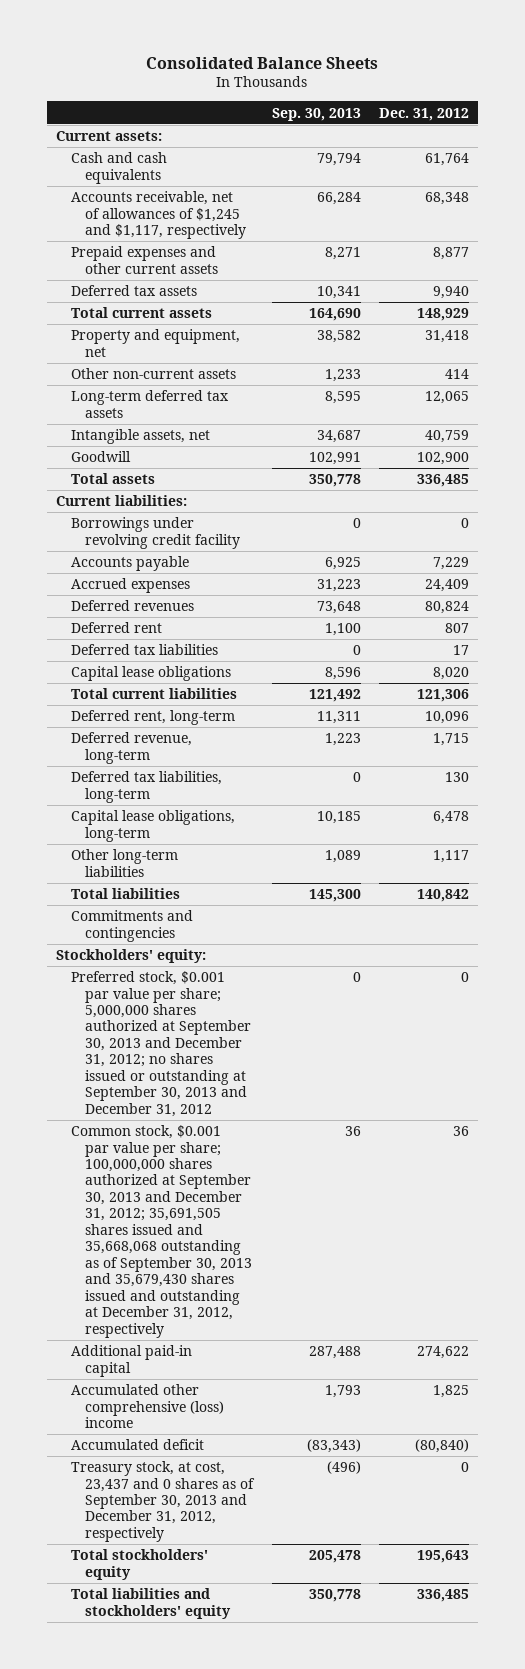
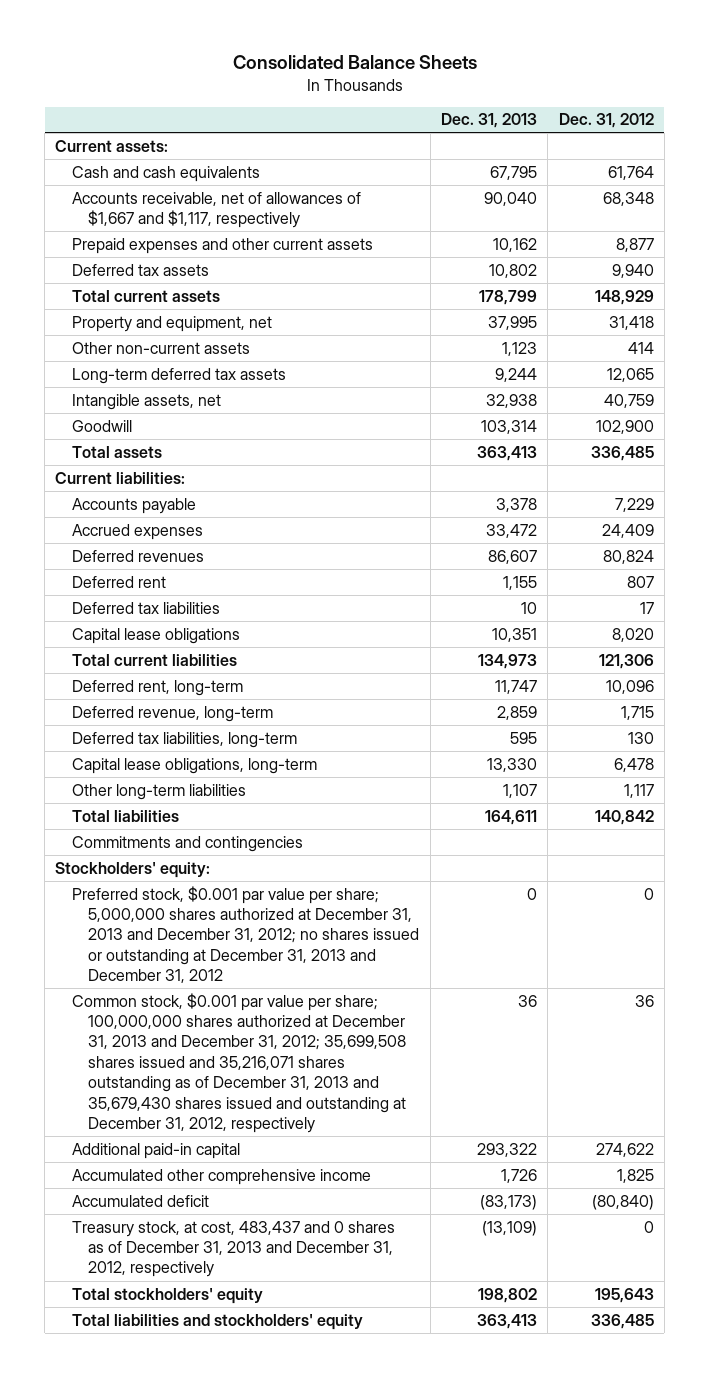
- | Sep. 30, 2013 | Dec. 31, 2012
+ | Dec. 31, 2013 | Dec. 31, 2012
- Accounts receivable, net of allowances of $1,245 and $1,117, respectively | 66,284 | 68,348
+ Accounts receivable, net of allowances of $1,667 and $1,117, respectively | 90,040 | 68,348
- Borrowings under revolving credit facility | 0 | 0
- Preferred stock, $0.001 par value per share; 5,000,000 shares authorized at September 30, 2013 and December 31, 2012; no shares issued or outstanding at September 30, 2013 and December 31, 2012 | 0 | 0
- Common stock, $0.001 par value per share; 100,000,000 shares authorized at September 30, 2013 and December 31, 2012; 35,691,505 shares issued and 35,668,068 outstanding as of September 30, 2013 and 35,679,430 shares issued and outstanding at December 31, 2012, respectively | 36 | 36
+ Preferred stock, $0.001 par value per share; 5,000,000 shares authorized at December 31, 2013 and December 31, 2012; no shares issued or outstanding at December 31, 2013 and December 31, 2012 | 0 | 0
+ Common stock, $0.001 par value per share; 100,000,000 shares authorized at December 31, 2013 and December 31, 2012; 35,699,508 shares issued and 35,216,071 shares outstanding as of December 31, 2013 and 35,679,430 shares issued and outstanding at December 31, 2012, respectively | 36 | 36
- Accumulated other comprehensive (loss) income | 1,793 | 1,825
+ Accumulated other comprehensive income | 1,726 | 1,825
- Treasury stock, at cost, 23,437 and 0 shares as of September 30, 2013 and December 31, 2012, respectively | (496) | 0
+ Treasury stock, at cost, 483,437 and 0 shares as of December 31, 2013 and December 31, 2012, respectively | (13,109) | 0

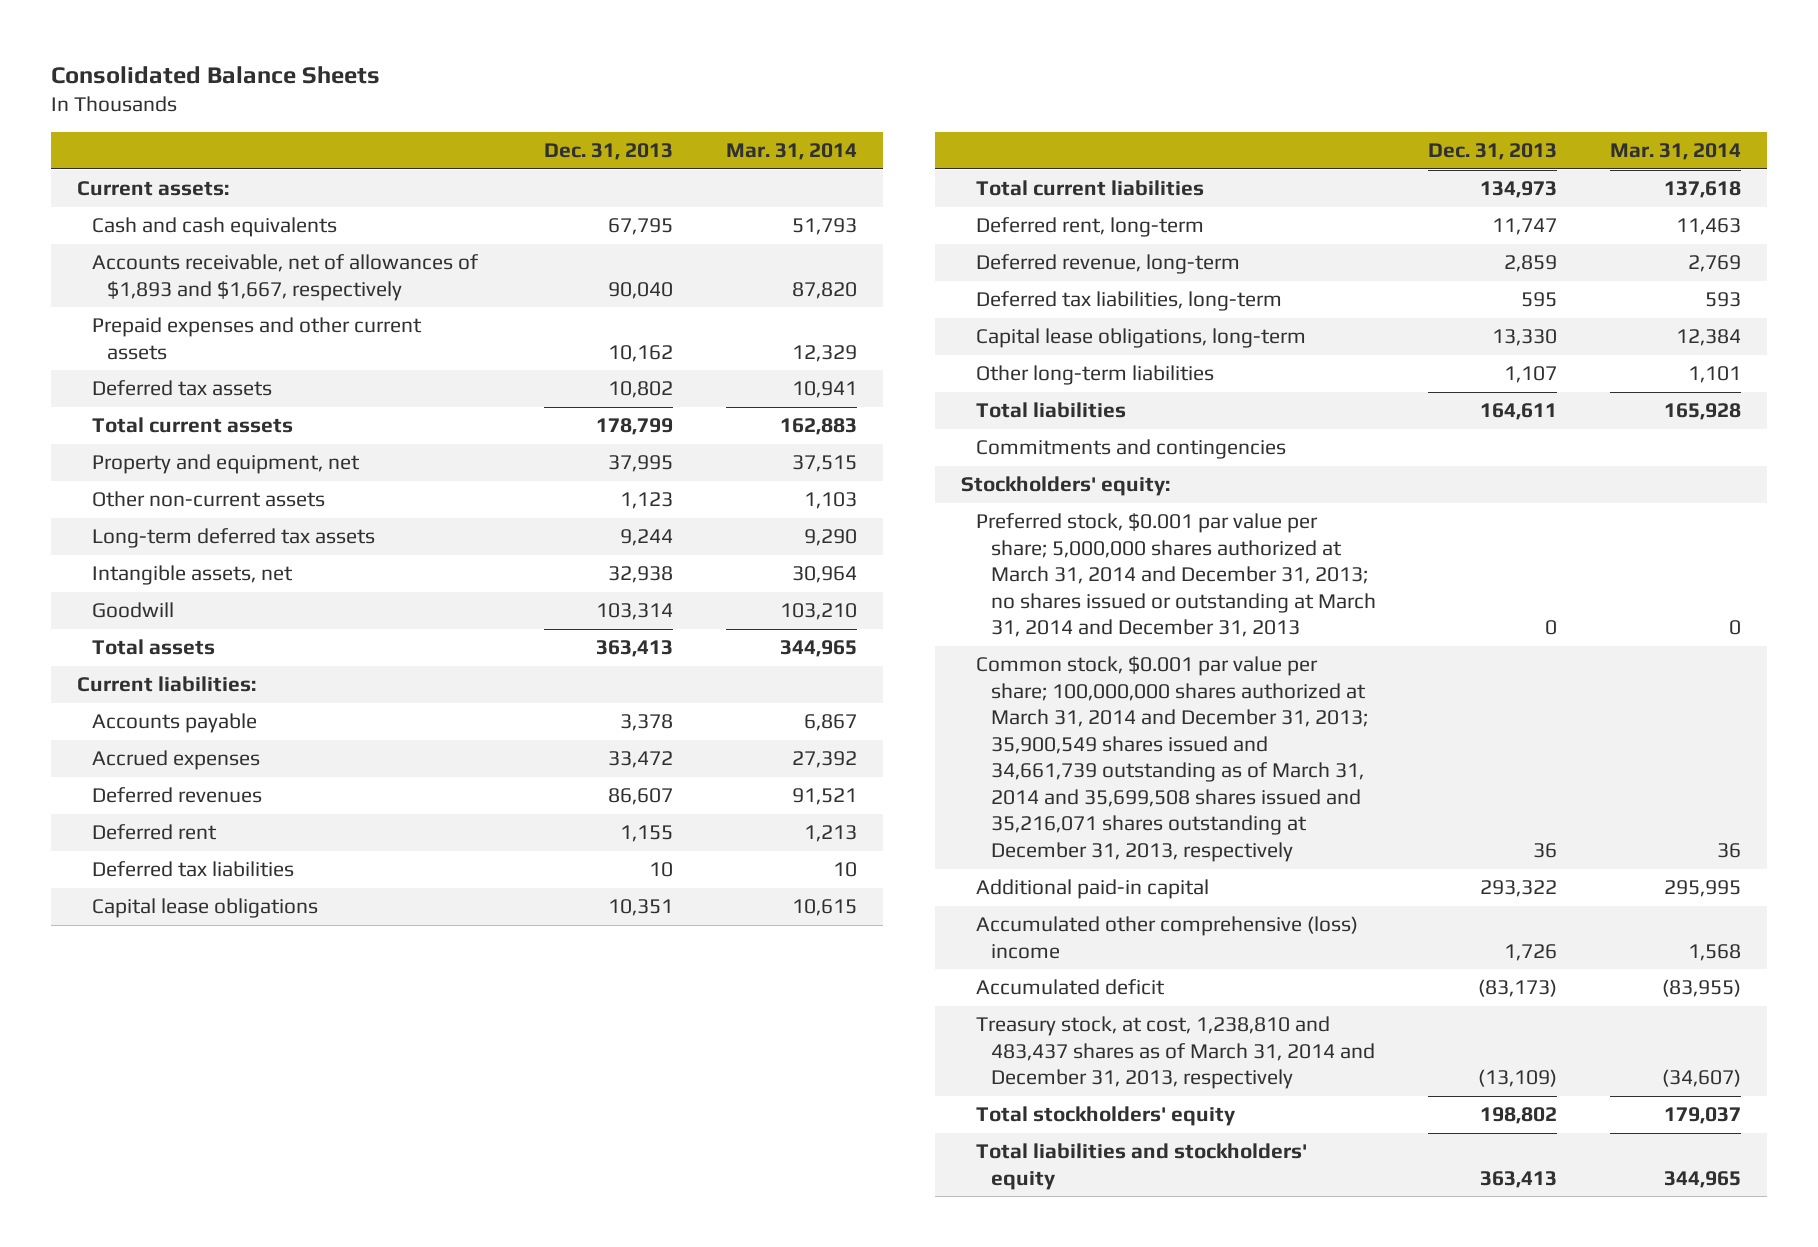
- | Dec. 31, 2013 | Dec. 31, 2012
+ | Dec. 31, 2013 | Mar. 31, 2014
- Accounts receivable, net of allowances of $1,667 and $1,117, respectively | 90,040 | 68,348
+ Accounts receivable, net of allowances of $1,893 and $1,667, respectively | 90,040 | 87,820
- Preferred stock, $0.001 par value per share; 5,000,000 shares authorized at December 31, 2013 and December 31, 2012; no shares issued or outstanding at December 31, 2013 and December 31, 2012 | 0 | 0
- Common stock, $0.001 par value per share; 100,000,000 shares authorized at December 31, 2013 and December 31, 2012; 35,699,508 shares issued and 35,216,071 shares outstanding as of December 31, 2013 and 35,679,430 shares issued and outstanding at December 31, 2012, respectively | 36 | 36
+ Preferred stock, $0.001 par value per share; 5,000,000 shares authorized at March 31, 2014 and December 31, 2013; no shares issued or outstanding at March 31, 2014 and December 31, 2013 | 0 | 0
+ Common stock, $0.001 par value per share; 100,000,000 shares authorized at March 31, 2014 and December 31, 2013; 35,900,549 shares issued and 34,661,739 outstanding as of March 31, 2014 and 35,699,508 shares issued and 35,216,071 shares outstanding at December 31, 2013, respectively | 36 | 36
- Accumulated other comprehensive income | 1,726 | 1,825
+ Accumulated other comprehensive (loss) income | 1,726 | 1,568
- Treasury stock, at cost, 483,437 and 0 shares as of December 31, 2013 and December 31, 2012, respectively | (13,109) | 0
+ Treasury stock, at cost, 1,238,810 and 483,437 shares as of March 31, 2014 and December 31, 2013, respectively | (13,109) | (34,607)

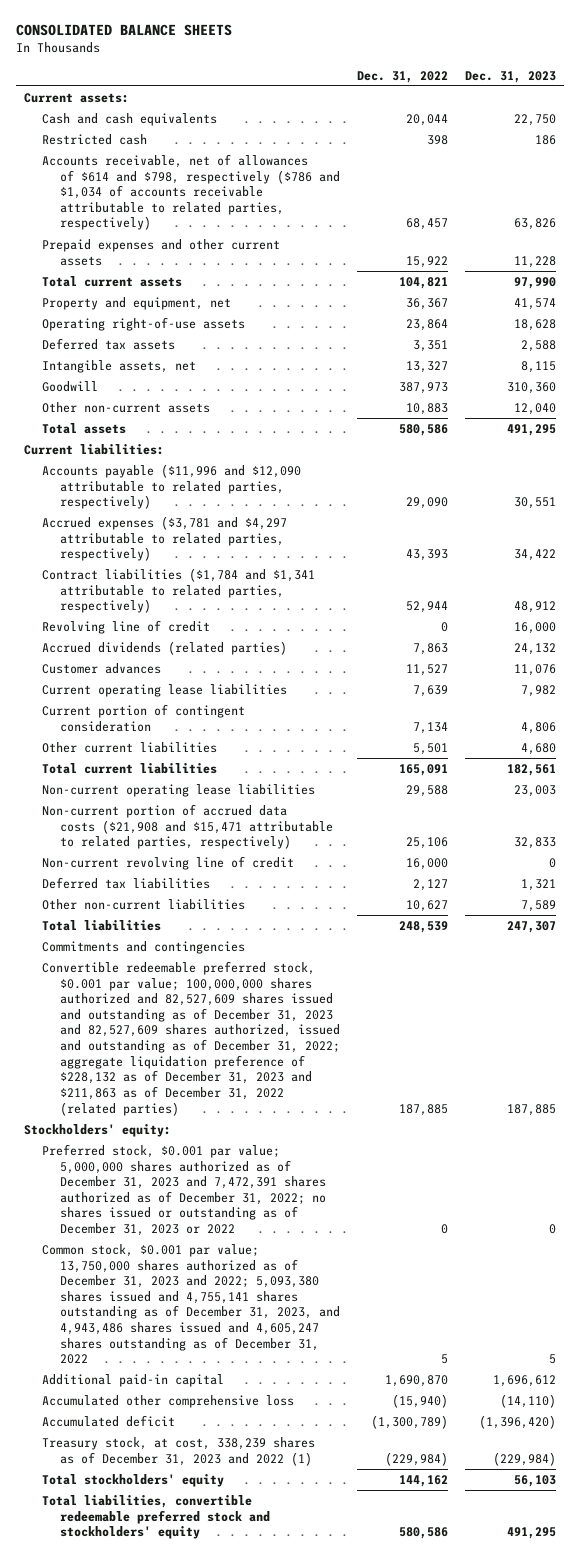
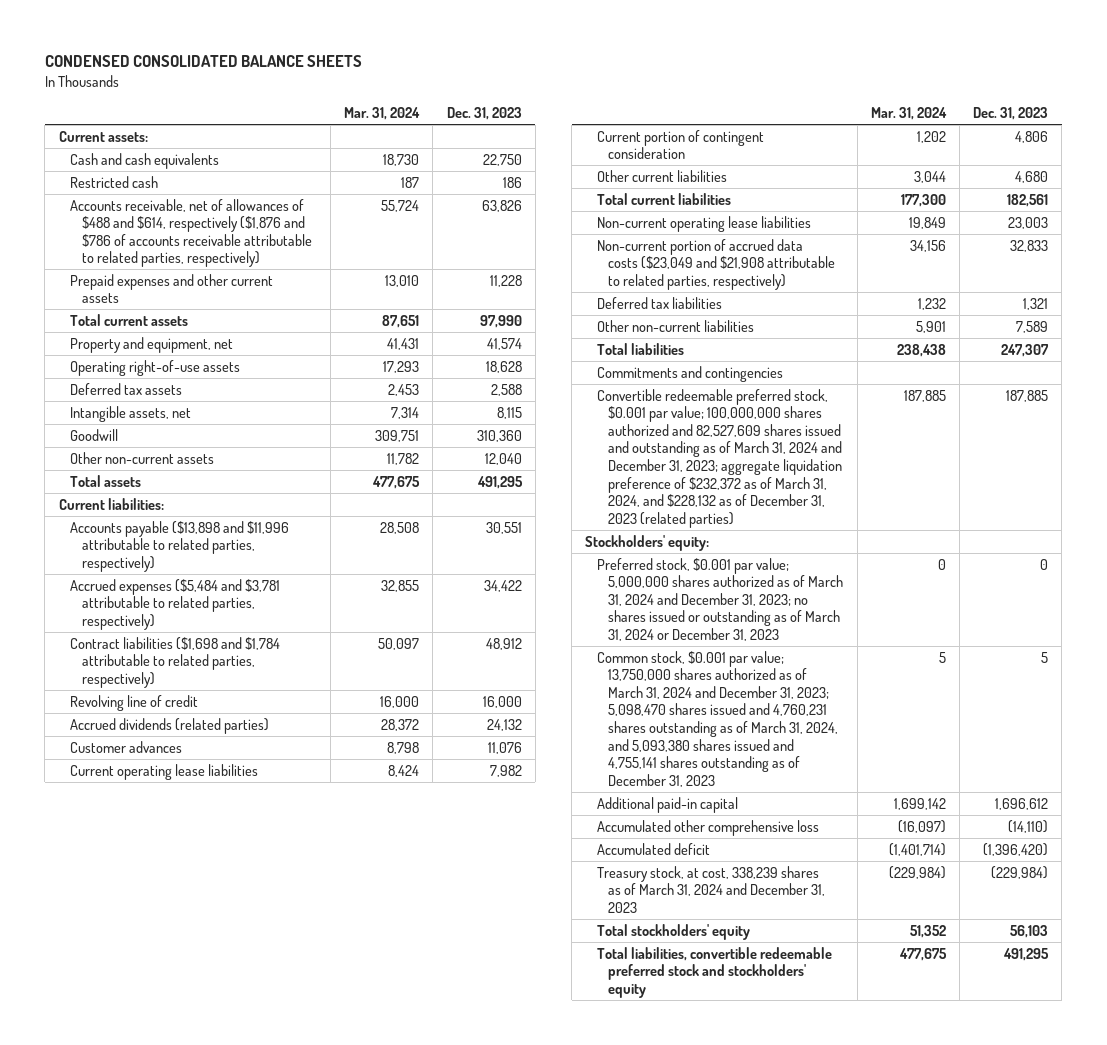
- CONSOLIDATED BALANCE SHEETS
+ CONDENSED CONSOLIDATED BALANCE SHEETS
- | Dec. 31, 2022 | Dec. 31, 2023
+ | Mar. 31, 2024 | Dec. 31, 2023
- Accounts receivable, net of allowances of $614 and $798, respectively ($786 and $1,034 of accounts receivable attributable to related parties, respectively) | 68,457 | 63,826
+ Accounts receivable, net of allowances of $488 and $614, respectively ($1,876 and $786 of accounts receivable attributable to related parties, respectively) | 55,724 | 63,826
- Accounts payable ($11,996 and $12,090 attributable to related parties, respectively) | 29,090 | 30,551
- Accrued expenses ($3,781 and $4,297 attributable to related parties, respectively) | 43,393 | 34,422
- Contract liabilities ($1,784 and $1,341 attributable to related parties, respectively) | 52,944 | 48,912
+ Accounts payable ($13,898 and $11,996 attributable to related parties, respectively) | 28,508 | 30,551
+ Accrued expenses ($5,484 and $3,781 attributable to related parties, respectively) | 32,855 | 34,422
+ Contract liabilities ($1,698 and $1,784 attributable to related parties, respectively) | 50,097 | 48,912
- Non-current portion of accrued data costs ($21,908 and $15,471 attributable to related parties, respectively) | 25,106 | 32,833
- Non-current revolving line of credit | 16,000 | 0
+ Non-current portion of accrued data costs ($23,049 and $21,908 attributable to related parties, respectively) | 34,156 | 32,833
- Convertible redeemable preferred stock, $0.001 par value; 100,000,000 shares authorized and 82,527,609 shares issued and outstanding as of December 31, 2023 and 82,527,609 shares authorized, issued and outstanding as of December 31, 2022; aggregate liquidation preference of $228,132 as of December 31, 2023 and $211,863 as of December 31, 2022 (related parties) | 187,885 | 187,885
+ Convertible redeemable preferred stock, $0.001 par value; 100,000,000 shares authorized and 82,527,609 shares issued and outstanding as of March 31, 2024 and December 31, 2023; aggregate liquidation preference of $232,372 as of March 31, 2024, and $228,132 as of December 31, 2023 (related parties) | 187,885 | 187,885
- Preferred stock, $0.001 par value; 5,000,000 shares authorized as of December 31, 2023 and 7,472,391 shares authorized as of December 31, 2022; no shares issued or outstanding as of December 31, 2023 or 2022 | 0 | 0
- Common stock, $0.001 par value; 13,750,000 shares authorized as of December 31, 2023 and 2022; 5,093,380 shares issued and 4,755,141 shares outstanding as of December 31, 2023, and 4,943,486 shares issued and 4,605,247 shares outstanding as of December 31, 2022 | 5 | 5
+ Preferred stock, $0.001 par value; 5,000,000 shares authorized as of March 31, 2024 and December 31, 2023; no shares issued or outstanding as of March 31, 2024 or December 31, 2023 | 0 | 0
+ Common stock, $0.001 par value; 13,750,000 shares authorized as of March 31, 2024 and December 31, 2023; 5,098,470 shares issued and 4,760,231 shares outstanding as of March 31, 2024, and 5,093,380 shares issued and 4,755,141 shares outstanding as of December 31, 2023 | 5 | 5
- Treasury stock, at cost, 338,239 shares as of December 31, 2023 and 2022 (1) | (229,984) | (229,984)
+ Treasury stock, at cost, 338,239 shares as of March 31, 2024 and December 31, 2023 | (229,984) | (229,984)

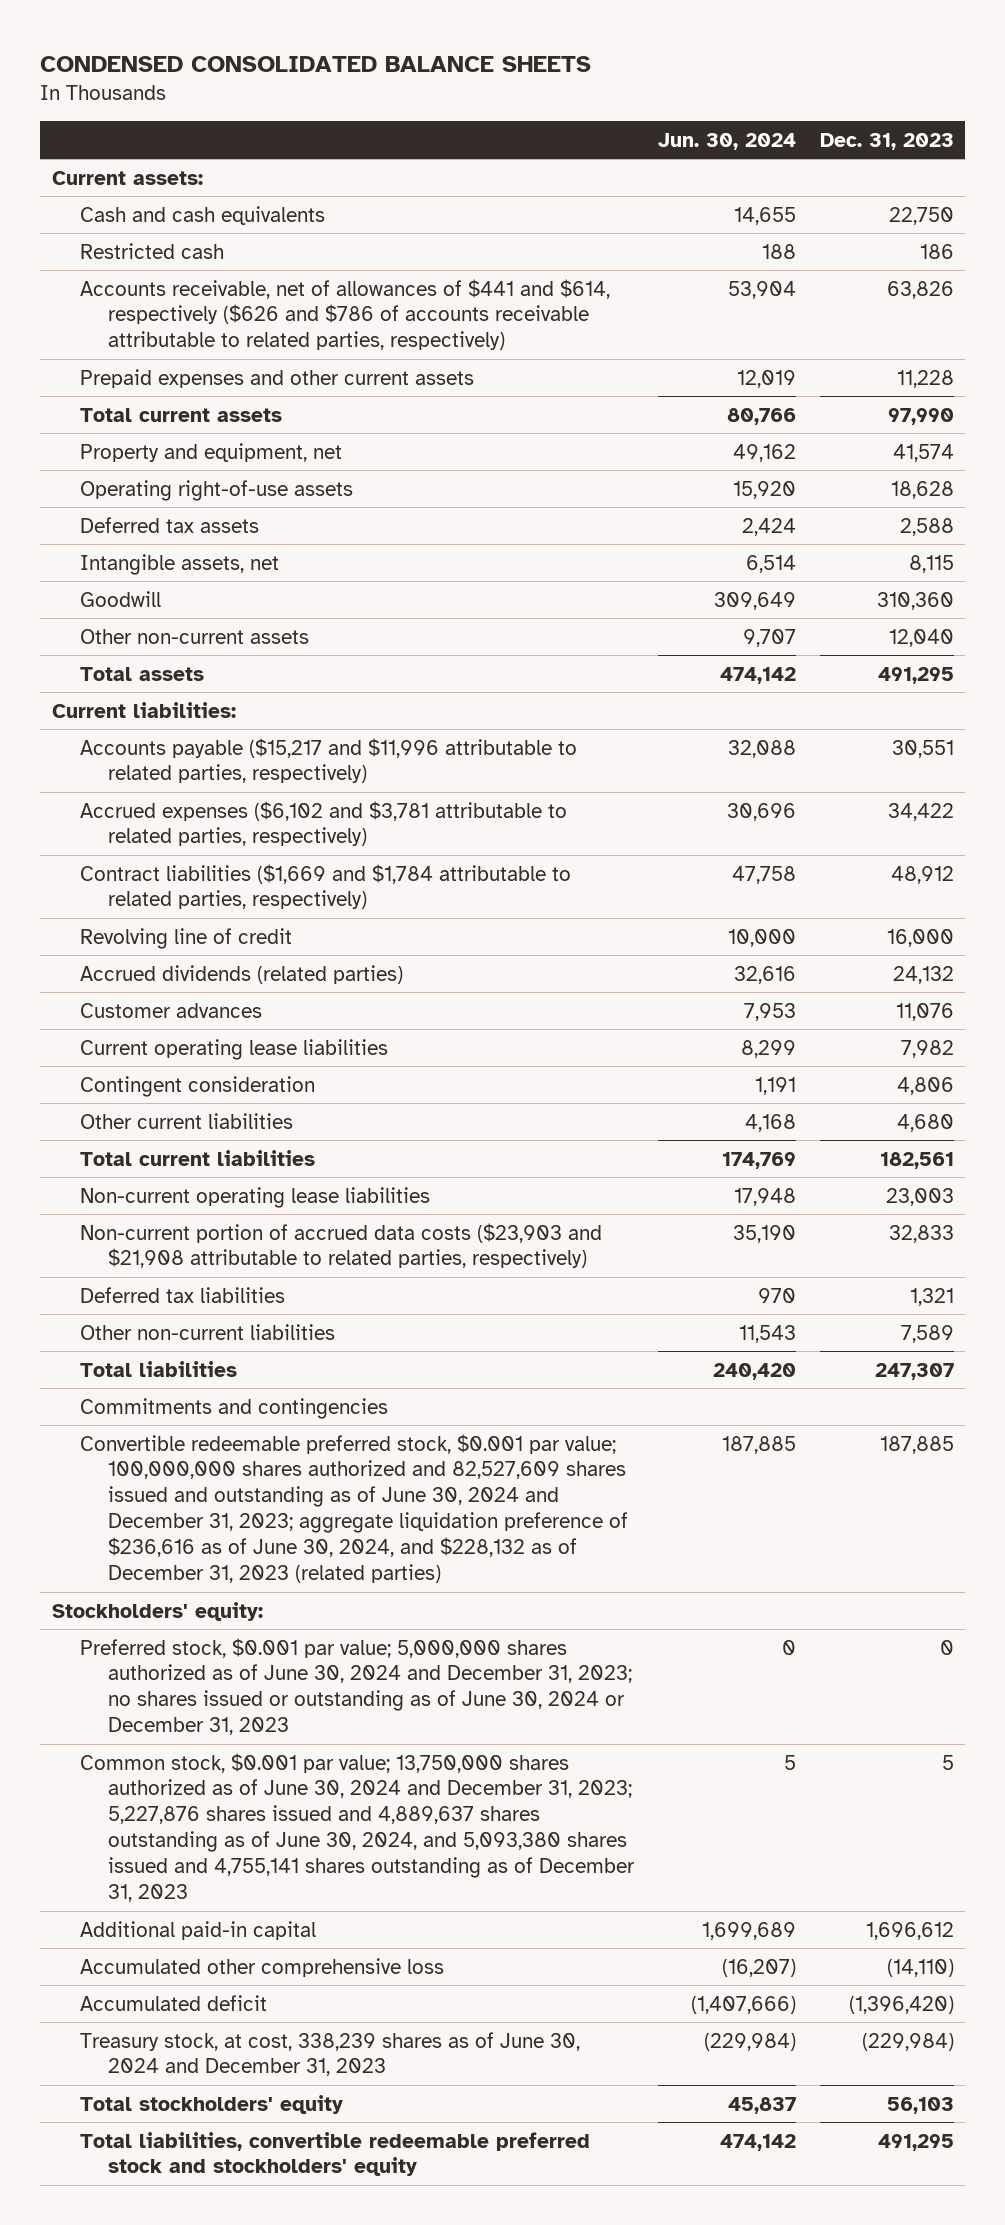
- | Mar. 31, 2024 | Dec. 31, 2023
+ | Jun. 30, 2024 | Dec. 31, 2023
- Accounts receivable, net of allowances of $488 and $614, respectively ($1,876 and $786 of accounts receivable attributable to related parties, respectively) | 55,724 | 63,826
+ Accounts receivable, net of allowances of $441 and $614, respectively ($626 and $786 of accounts receivable attributable to related parties, respectively) | 53,904 | 63,826
- Accounts payable ($13,898 and $11,996 attributable to related parties, respectively) | 28,508 | 30,551
- Accrued expenses ($5,484 and $3,781 attributable to related parties, respectively) | 32,855 | 34,422
- Contract liabilities ($1,698 and $1,784 attributable to related parties, respectively) | 50,097 | 48,912
+ Accounts payable ($15,217 and $11,996 attributable to related parties, respectively) | 32,088 | 30,551
+ Accrued expenses ($6,102 and $3,781 attributable to related parties, respectively) | 30,696 | 34,422
+ Contract liabilities ($1,669 and $1,784 attributable to related parties, respectively) | 47,758 | 48,912
- Current portion of contingent consideration | 1,202 | 4,806
+ Contingent consideration | 1,191 | 4,806
- Non-current portion of accrued data costs ($23,049 and $21,908 attributable to related parties, respectively) | 34,156 | 32,833
+ Non-current portion of accrued data costs ($23,903 and $21,908 attributable to related parties, respectively) | 35,190 | 32,833
- Convertible redeemable preferred stock, $0.001 par value; 100,000,000 shares authorized and 82,527,609 shares issued and outstanding as of March 31, 2024 and December 31, 2023; aggregate liquidation preference of $232,372 as of March 31, 2024, and $228,132 as of December 31, 2023 (related parties) | 187,885 | 187,885
+ Convertible redeemable preferred stock, $0.001 par value; 100,000,000 shares authorized and 82,527,609 shares issued and outstanding as of June 30, 2024 and December 31, 2023; aggregate liquidation preference of $236,616 as of June 30, 2024, and $228,132 as of December 31, 2023 (related parties) | 187,885 | 187,885
- Preferred stock, $0.001 par value; 5,000,000 shares authorized as of March 31, 2024 and December 31, 2023; no shares issued or outstanding as of March 31, 2024 or December 31, 2023 | 0 | 0
- Common stock, $0.001 par value; 13,750,000 shares authorized as of March 31, 2024 and December 31, 2023; 5,098,470 shares issued and 4,760,231 shares outstanding as of March 31, 2024, and 5,093,380 shares issued and 4,755,141 shares outstanding as of December 31, 2023 | 5 | 5
+ Preferred stock, $0.001 par value; 5,000,000 shares authorized as of June 30, 2024 and December 31, 2023; no shares issued or outstanding as of June 30, 2024 or December 31, 2023 | 0 | 0
+ Common stock, $0.001 par value; 13,750,000 shares authorized as of June 30, 2024 and December 31, 2023; 5,227,876 shares issued and 4,889,637 shares outstanding as of June 30, 2024, and 5,093,380 shares issued and 4,755,141 shares outstanding as of December 31, 2023 | 5 | 5
- Treasury stock, at cost, 338,239 shares as of March 31, 2024 and December 31, 2023 | (229,984) | (229,984)
+ Treasury stock, at cost, 338,239 shares as of June 30, 2024 and December 31, 2023 | (229,984) | (229,984)

